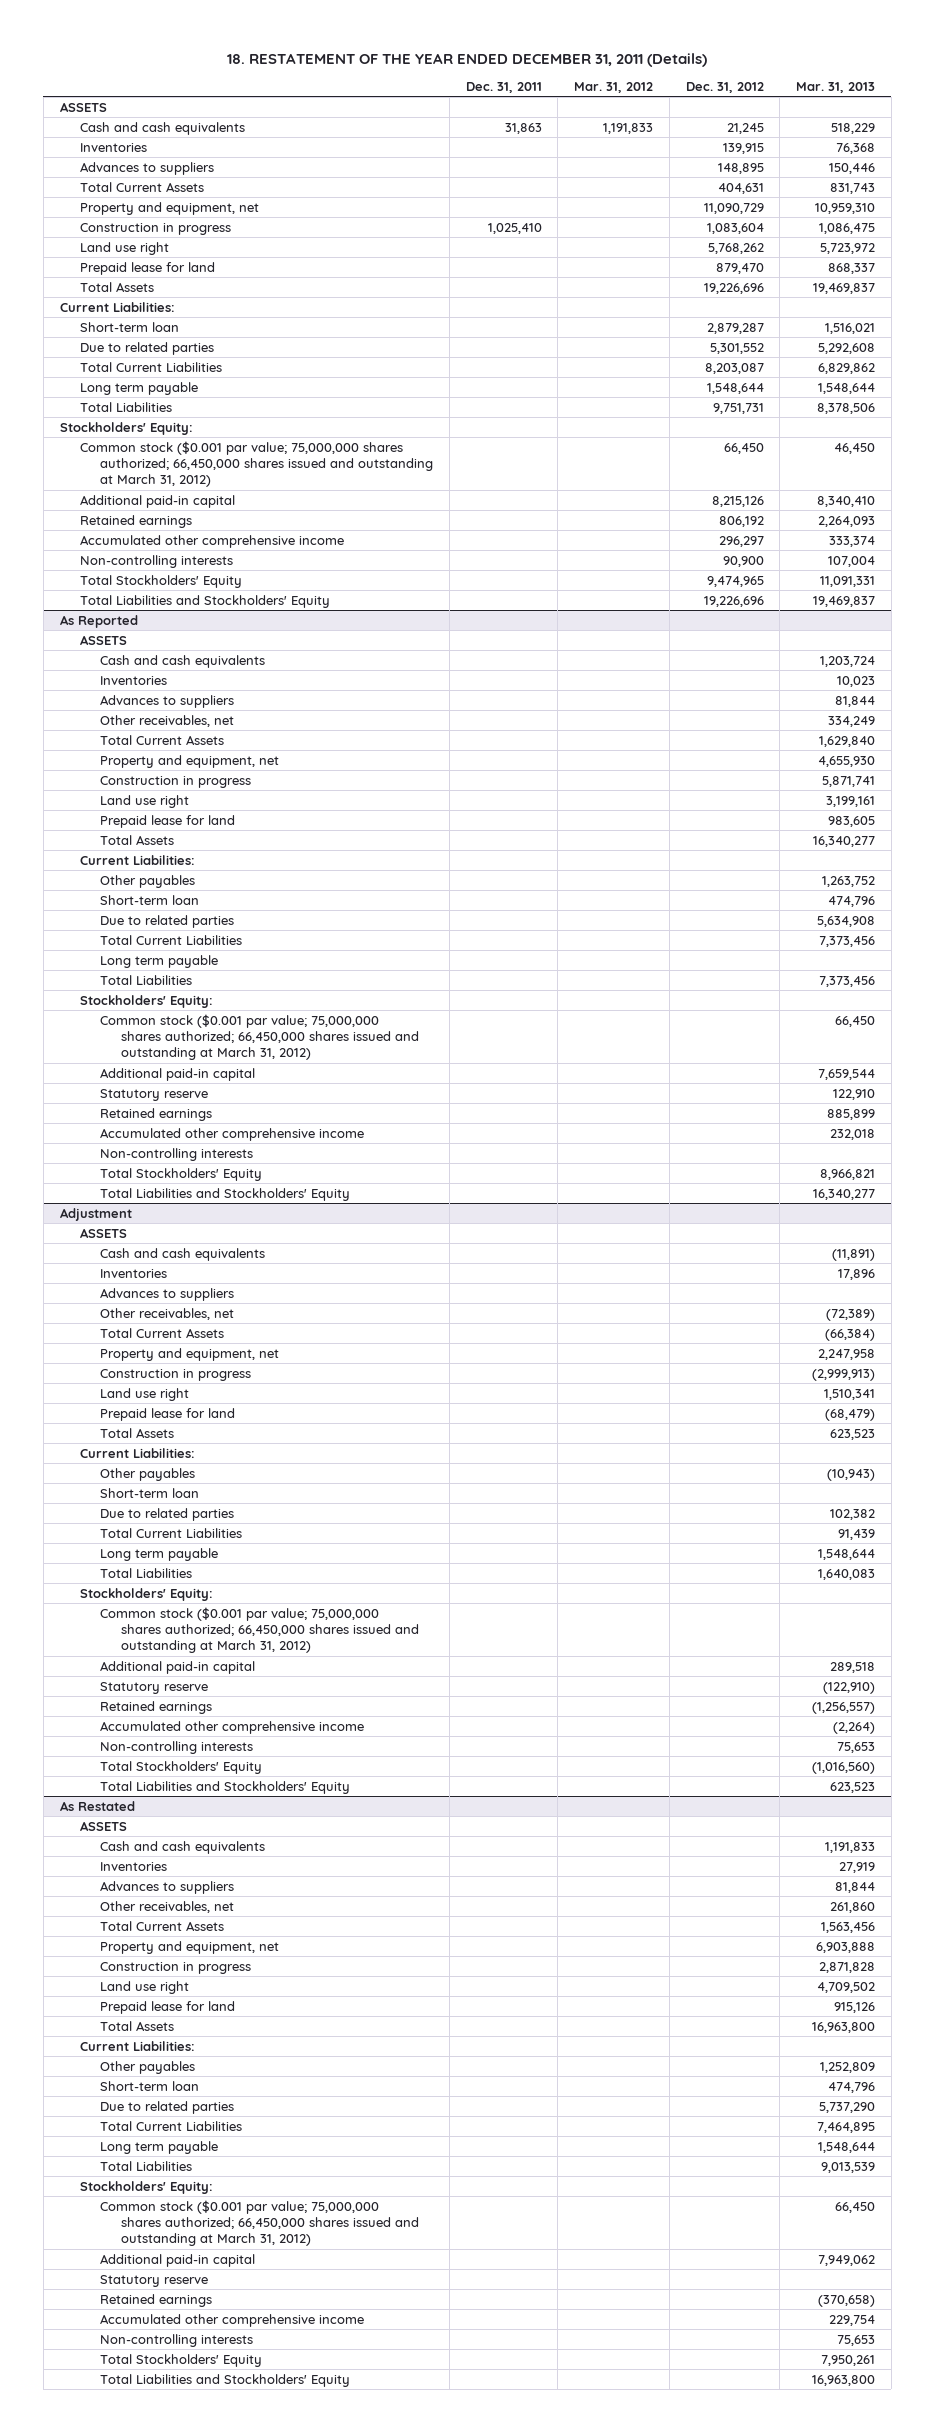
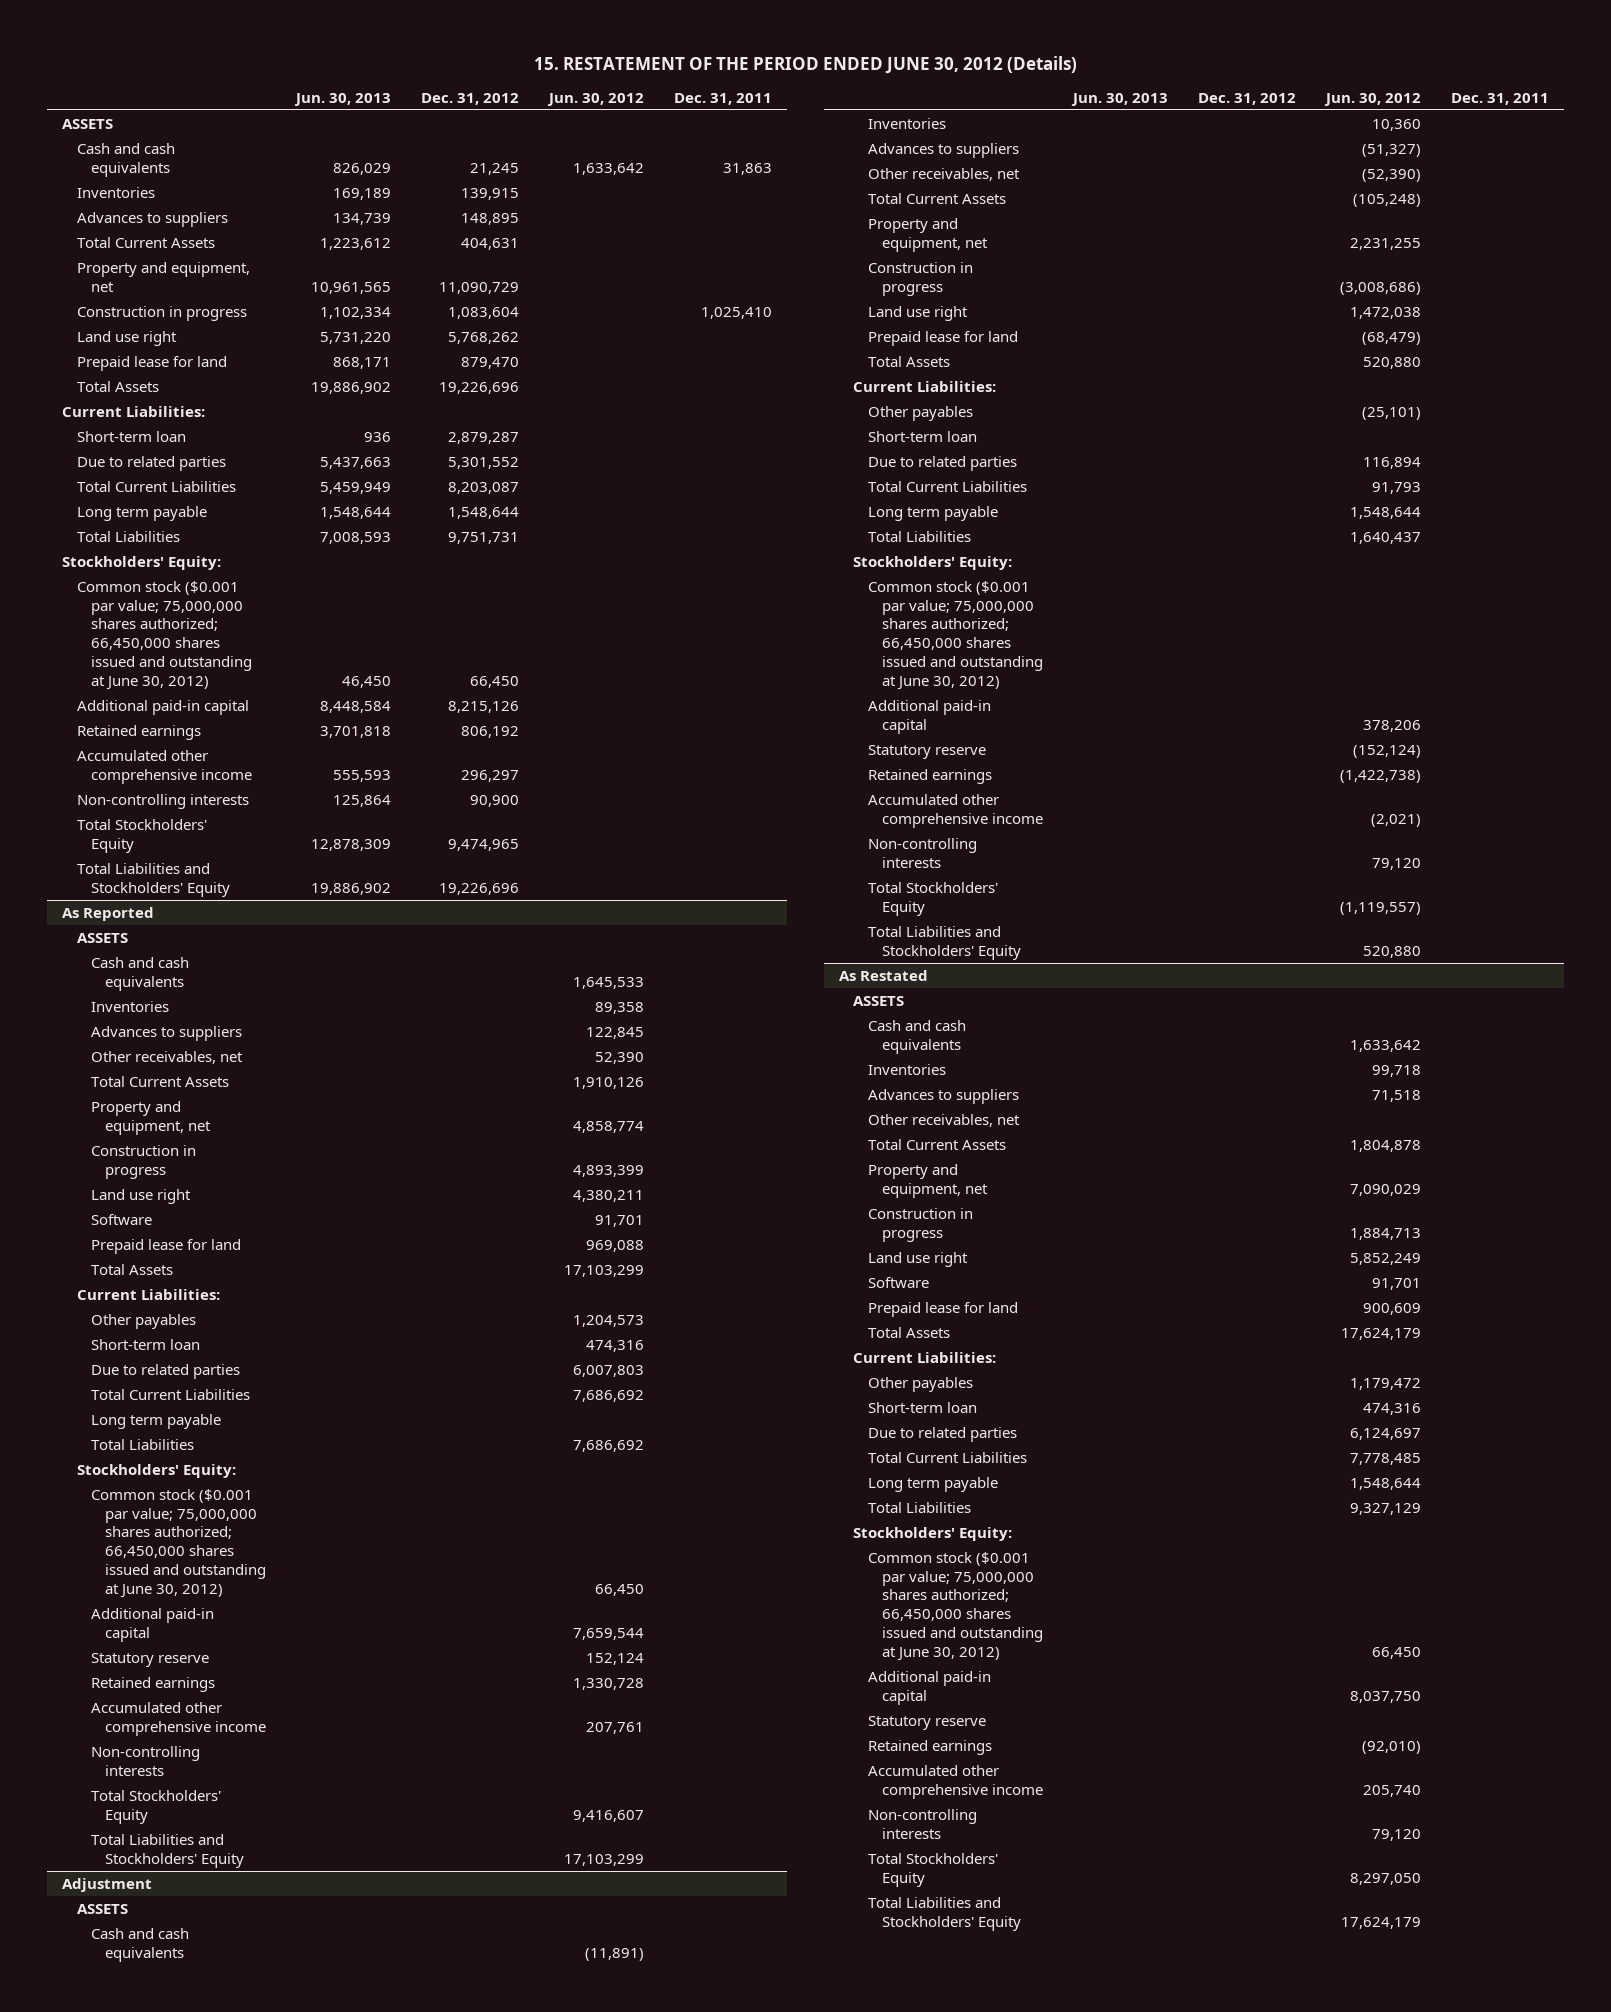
- 18. RESTATEMENT OF THE YEAR ENDED DECEMBER 31, 2011 (Details)
+ 15. RESTATEMENT OF THE PERIOD ENDED JUNE 30, 2012 (Details)
- | Dec. 31, 2011 | Mar. 31, 2012 | Dec. 31, 2012 | Mar. 31, 2013
+ | Jun. 30, 2013 | Dec. 31, 2012 | Jun. 30, 2012 | Dec. 31, 2011
- Common stock ($0.001 par value; 75,000,000 shares authorized; 66,450,000 shares issued and outstanding at March 31, 2012) | | | 66,450 | 46,450
+ Common stock ($0.001 par value; 75,000,000 shares authorized; 66,450,000 shares issued and outstanding at June 30, 2012) | 46,450 | 66,450 | |
@ As Reported
+ Software | | | 91,701 |
- Common stock ($0.001 par value; 75,000,000 shares authorized; 66,450,000 shares issued and outstanding at March 31, 2012) | | | | 66,450
+ Common stock ($0.001 par value; 75,000,000 shares authorized; 66,450,000 shares issued and outstanding at June 30, 2012) | | | 66,450 |
@ Adjustment
- Common stock ($0.001 par value; 75,000,000 shares authorized; 66,450,000 shares issued and outstanding at March 31, 2012)
+ Common stock ($0.001 par value; 75,000,000 shares authorized; 66,450,000 shares issued and outstanding at June 30, 2012)
@ As Restated
+ Software | | | 91,701 |
- Common stock ($0.001 par value; 75,000,000 shares authorized; 66,450,000 shares issued and outstanding at March 31, 2012) | | | | 66,450
+ Common stock ($0.001 par value; 75,000,000 shares authorized; 66,450,000 shares issued and outstanding at June 30, 2012) | | | 66,450 |

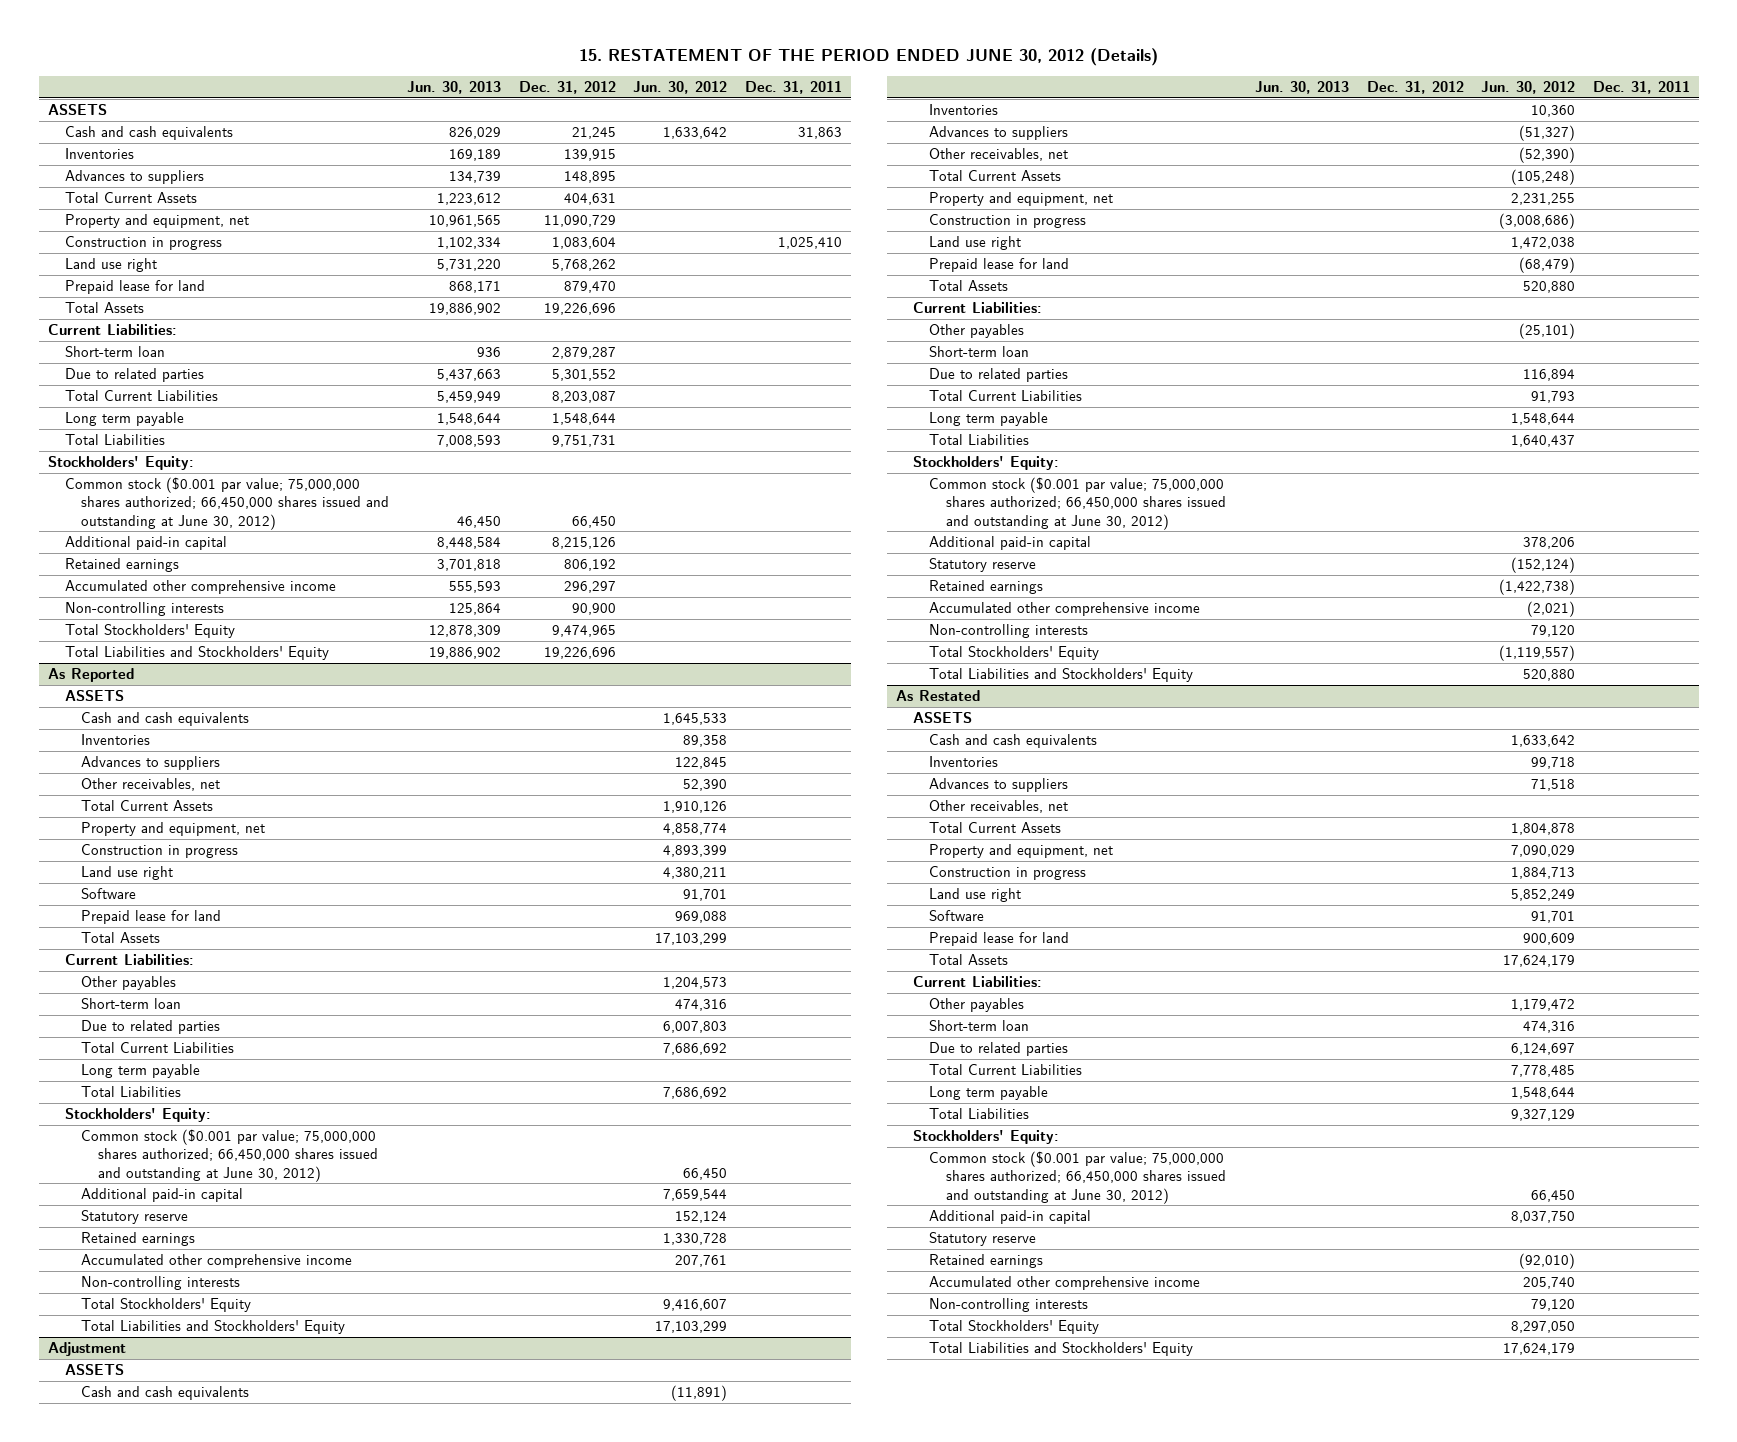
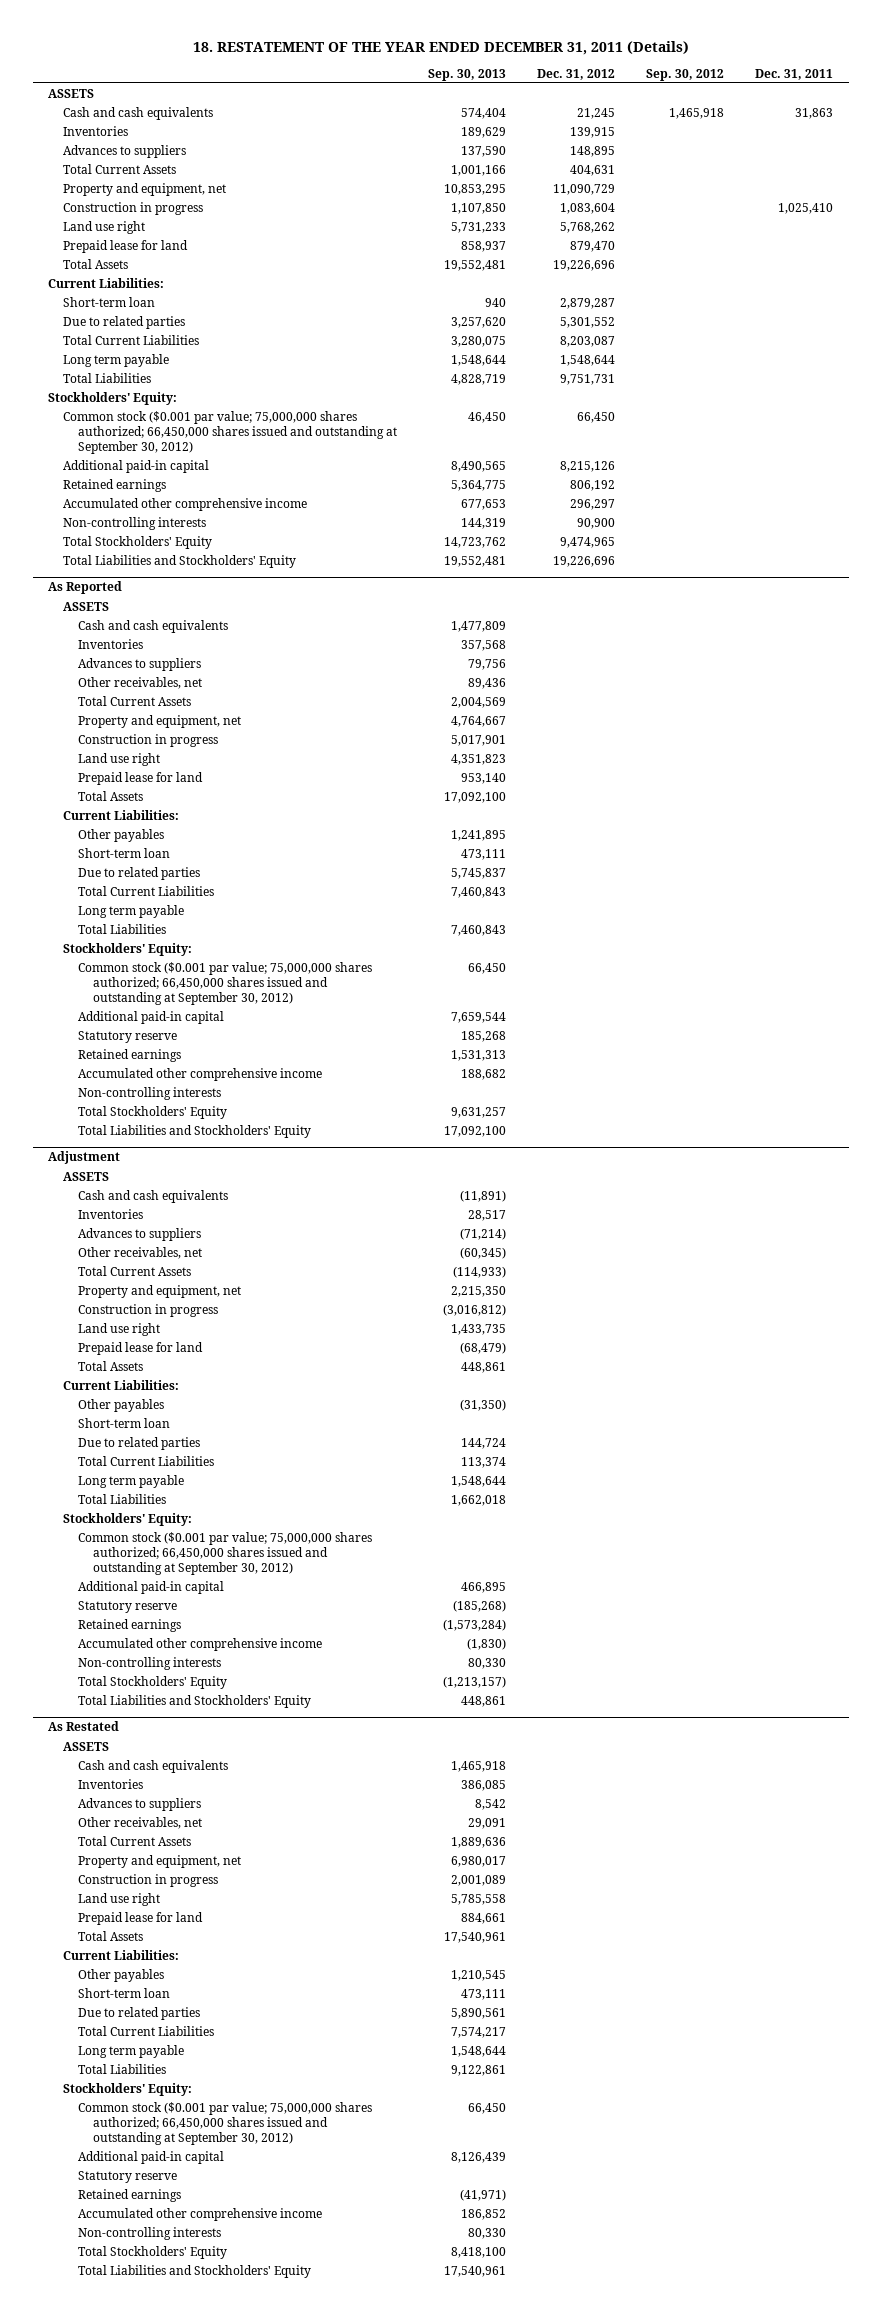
- 15. RESTATEMENT OF THE PERIOD ENDED JUNE 30, 2012 (Details)
+ 18. RESTATEMENT OF THE YEAR ENDED DECEMBER 31, 2011 (Details)
- | Jun. 30, 2013 | Dec. 31, 2012 | Jun. 30, 2012 | Dec. 31, 2011
+ | Sep. 30, 2013 | Dec. 31, 2012 | Sep. 30, 2012 | Dec. 31, 2011
- Common stock ($0.001 par value; 75,000,000 shares authorized; 66,450,000 shares issued and outstanding at June 30, 2012) | 46,450 | 66,450 | |
+ Common stock ($0.001 par value; 75,000,000 shares authorized; 66,450,000 shares issued and outstanding at September 30, 2012) | 46,450 | 66,450 | |
@ As Reported
- Software | | | 91,701 |
- Common stock ($0.001 par value; 75,000,000 shares authorized; 66,450,000 shares issued and outstanding at June 30, 2012) | | | 66,450 |
+ Common stock ($0.001 par value; 75,000,000 shares authorized; 66,450,000 shares issued and outstanding at September 30, 2012) | 66,450 | | |
@ Adjustment
- Common stock ($0.001 par value; 75,000,000 shares authorized; 66,450,000 shares issued and outstanding at June 30, 2012)
+ Common stock ($0.001 par value; 75,000,000 shares authorized; 66,450,000 shares issued and outstanding at September 30, 2012)
@ As Restated
- Software | | | 91,701 |
- Common stock ($0.001 par value; 75,000,000 shares authorized; 66,450,000 shares issued and outstanding at June 30, 2012) | | | 66,450 |
+ Common stock ($0.001 par value; 75,000,000 shares authorized; 66,450,000 shares issued and outstanding at September 30, 2012) | 66,450 | | |

